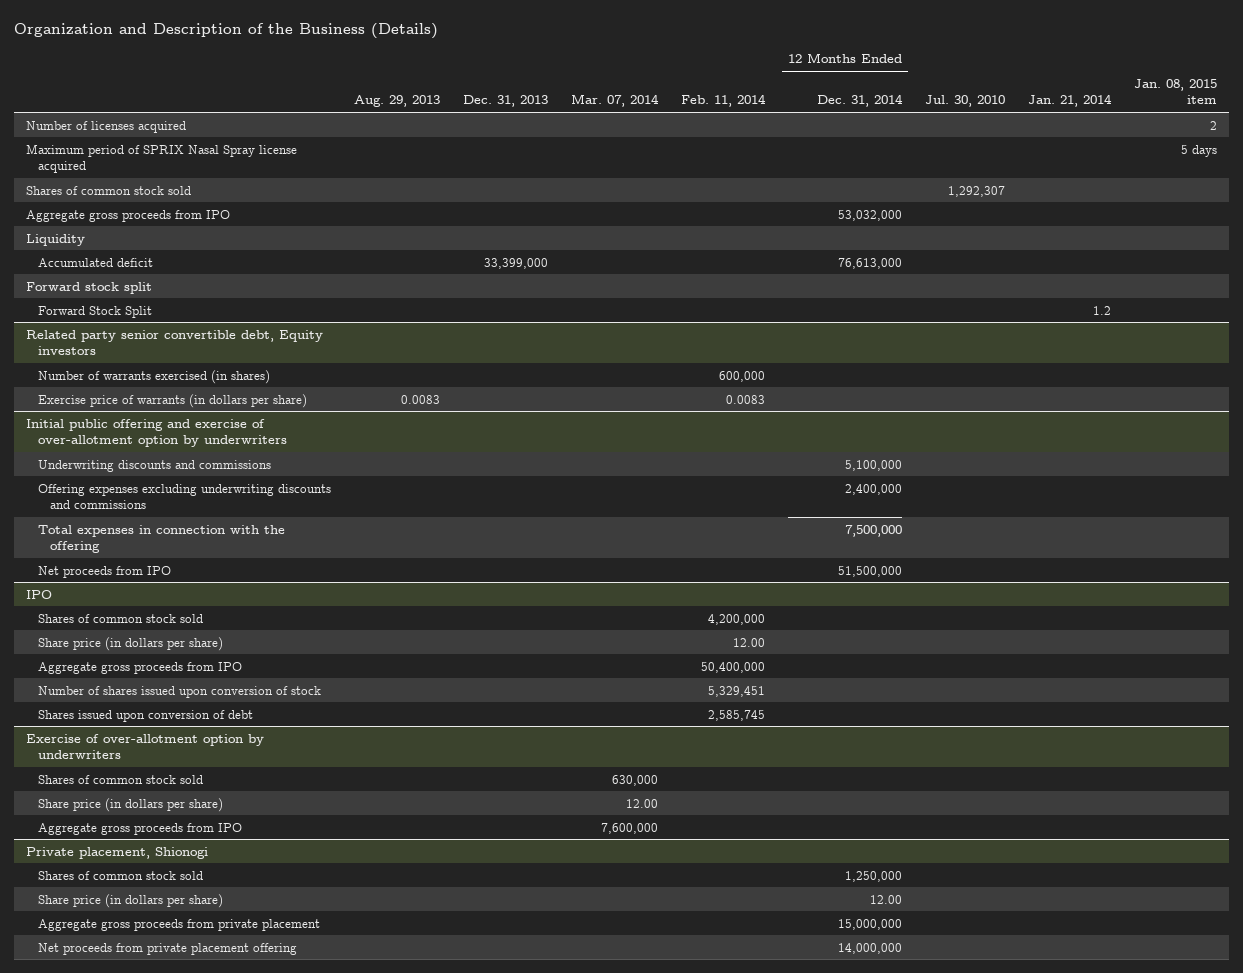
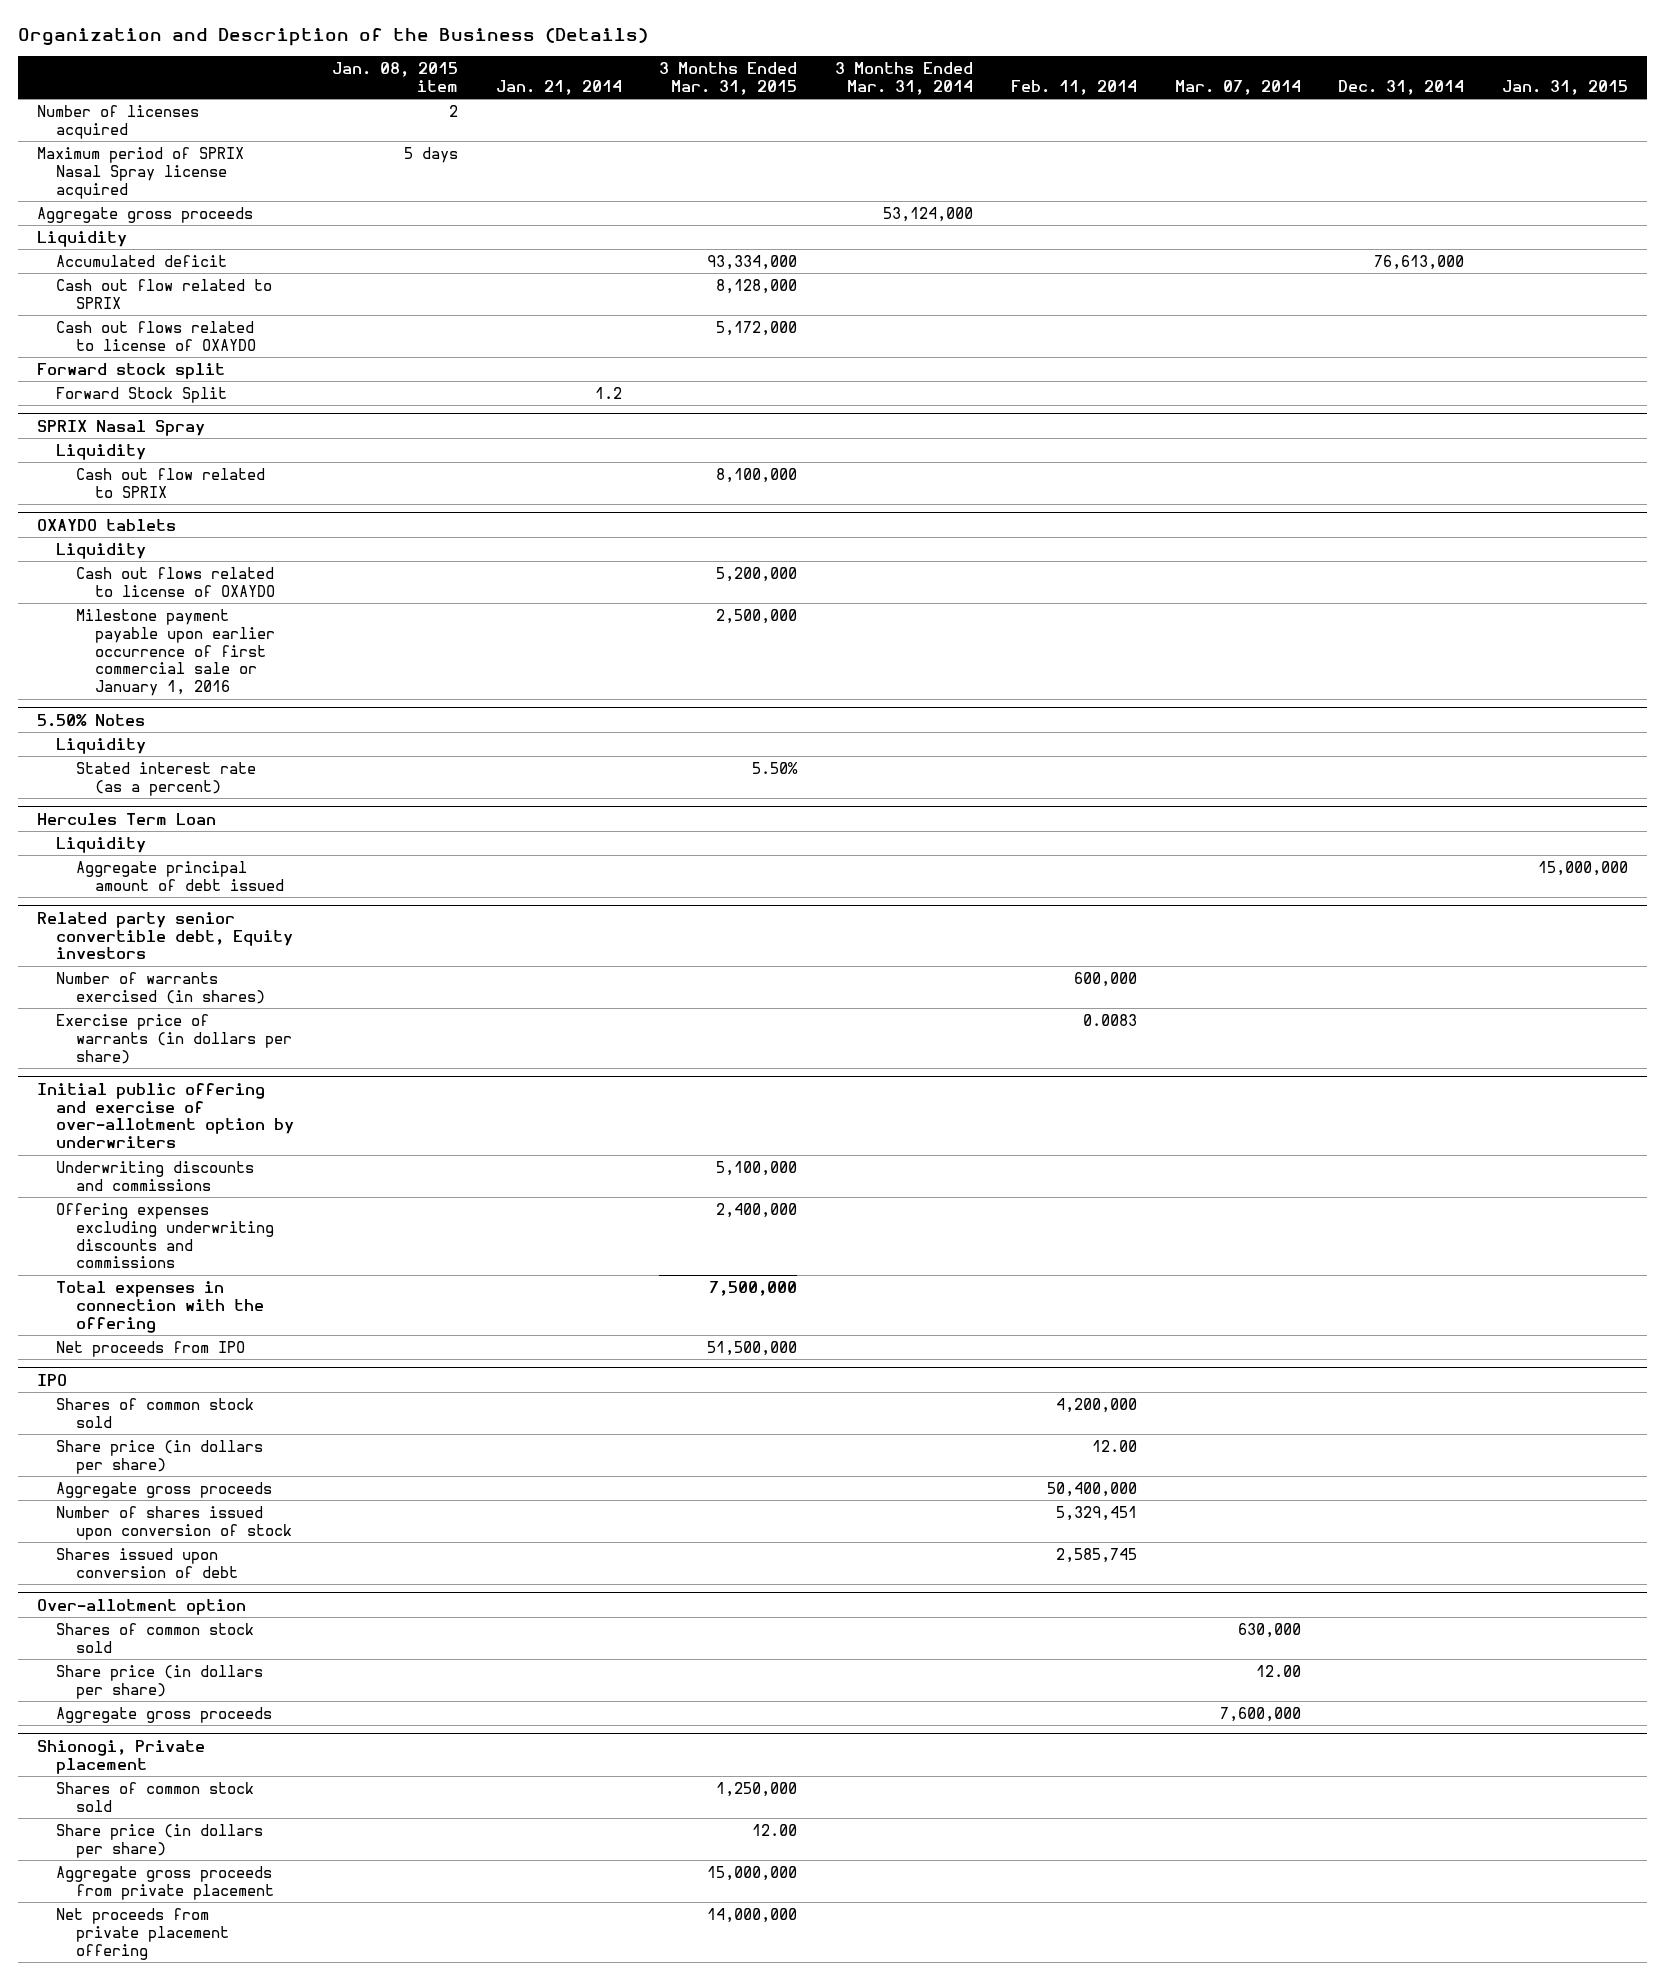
- | Aug. 29, 2013 | Dec. 31, 2013 | Mar. 07, 2014 | Feb. 11, 2014 | 12 Months Ended Dec. 31, 2014 | Jul. 30, 2010 | Jan. 21, 2014 | Jan. 08, 2015 item
+ | Jan. 08, 2015 item | Jan. 21, 2014 | 3 Months Ended Mar. 31, 2015 | 3 Months Ended Mar. 31, 2014 | Feb. 11, 2014 | Mar. 07, 2014 | Dec. 31, 2014 | Jan. 31, 2015
- Shares of common stock sold | | | | | | 1,292,307 | |
- Aggregate gross proceeds from IPO | | | | | 53,032,000 | | |
+ Aggregate gross proceeds | | | | 53,124,000 | | | |
+ Cash out flow related to SPRIX | | | 8,128,000 | | | | |
+ Cash out flows related to license of OXAYDO | | | 5,172,000 | | | | |
+ SPRIX Nasal Spray
+ Liquidity
+ Cash out flow related to SPRIX | | | 8,100,000 | | | | |
+ OXAYDO tablets
+ Liquidity
+ Cash out flows related to license of OXAYDO | | | 5,200,000 | | | | |
+ Milestone payment payable upon earlier occurrence of first commercial sale or January 1, 2016 | | | 2,500,000 | | | | |
+ 5.50% Notes
+ Liquidity
+ Stated interest rate (as a percent) | | | 5.50% | | | | |
+ Hercules Term Loan
+ Liquidity
+ Aggregate principal amount of debt issued | | | | | | | | 15,000,000
@ IPO
- Aggregate gross proceeds from IPO | | | | 50,400,000 | | | |
+ Aggregate gross proceeds | | | | | 50,400,000 | | |
- Exercise of over-allotment option by underwriters
+ Over-allotment option
- Aggregate gross proceeds from IPO | | | 7,600,000 | | | | |
- Private placement, Shionogi
+ Aggregate gross proceeds | | | | | | 7,600,000 | |
+ Shionogi, Private placement

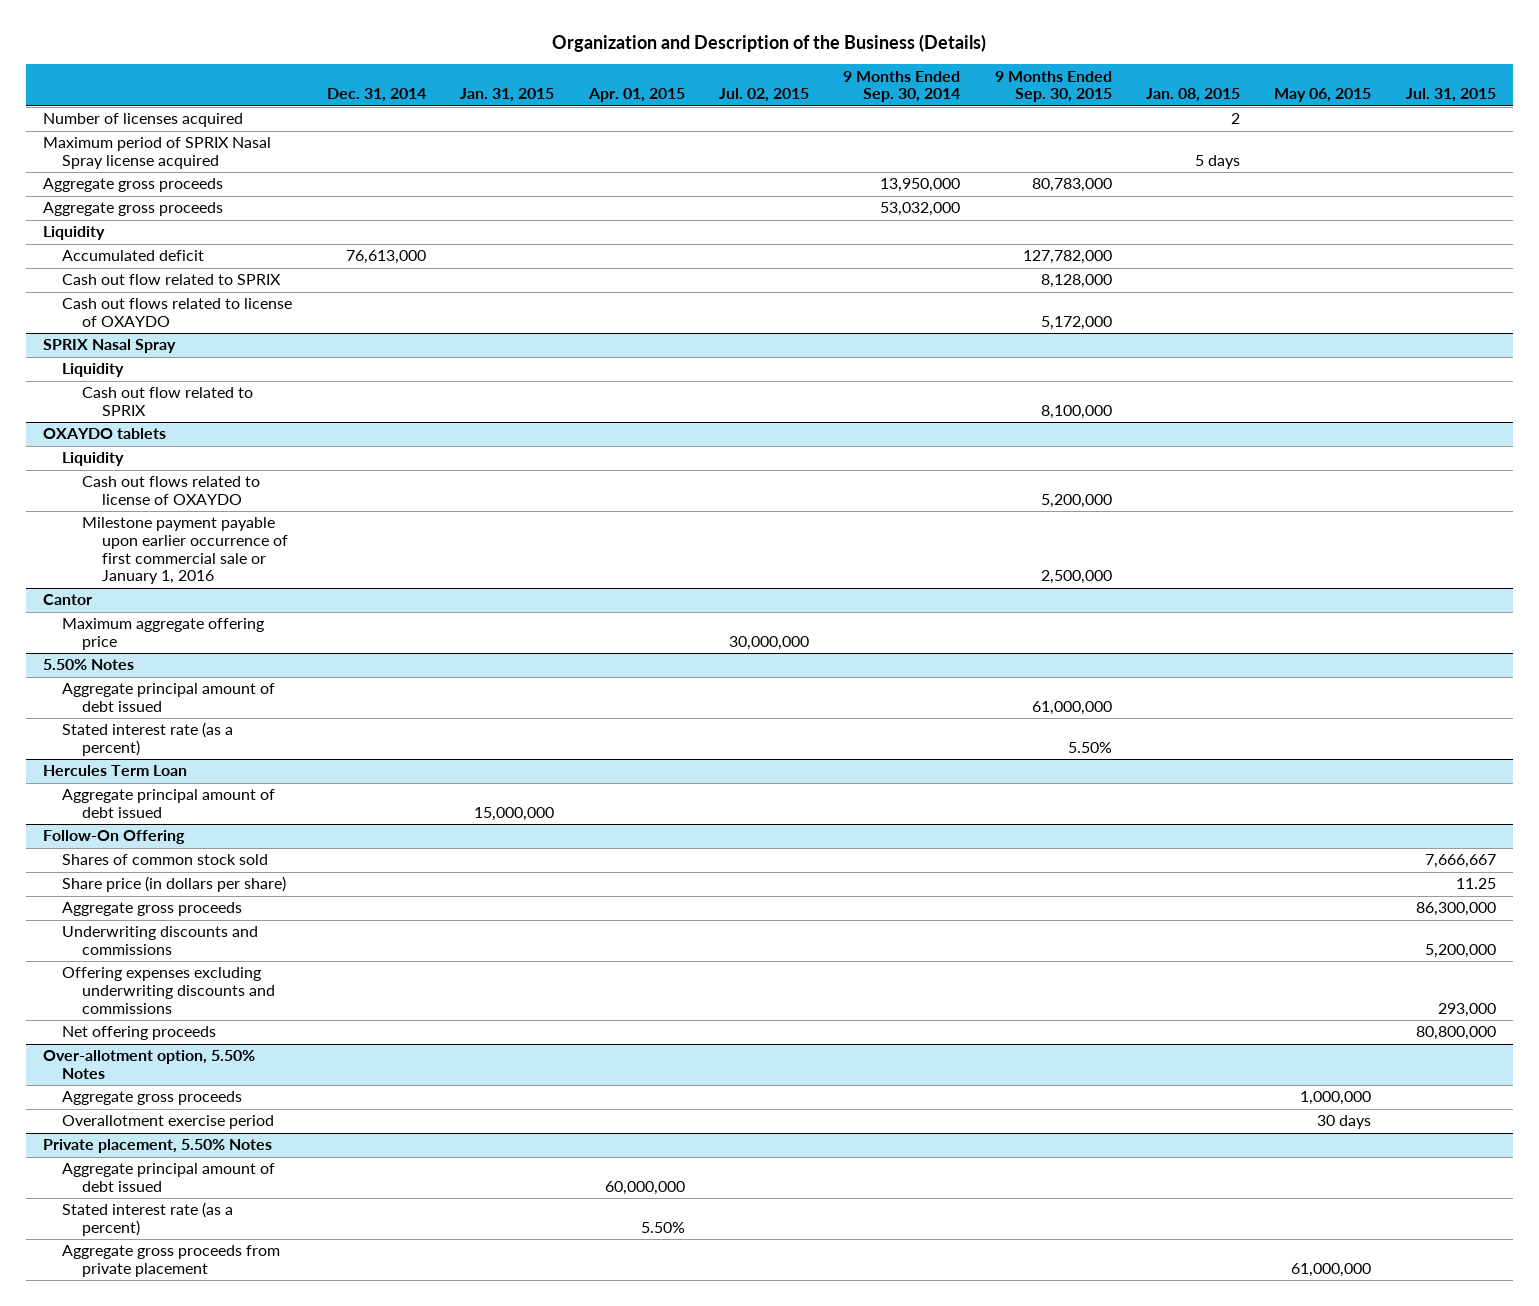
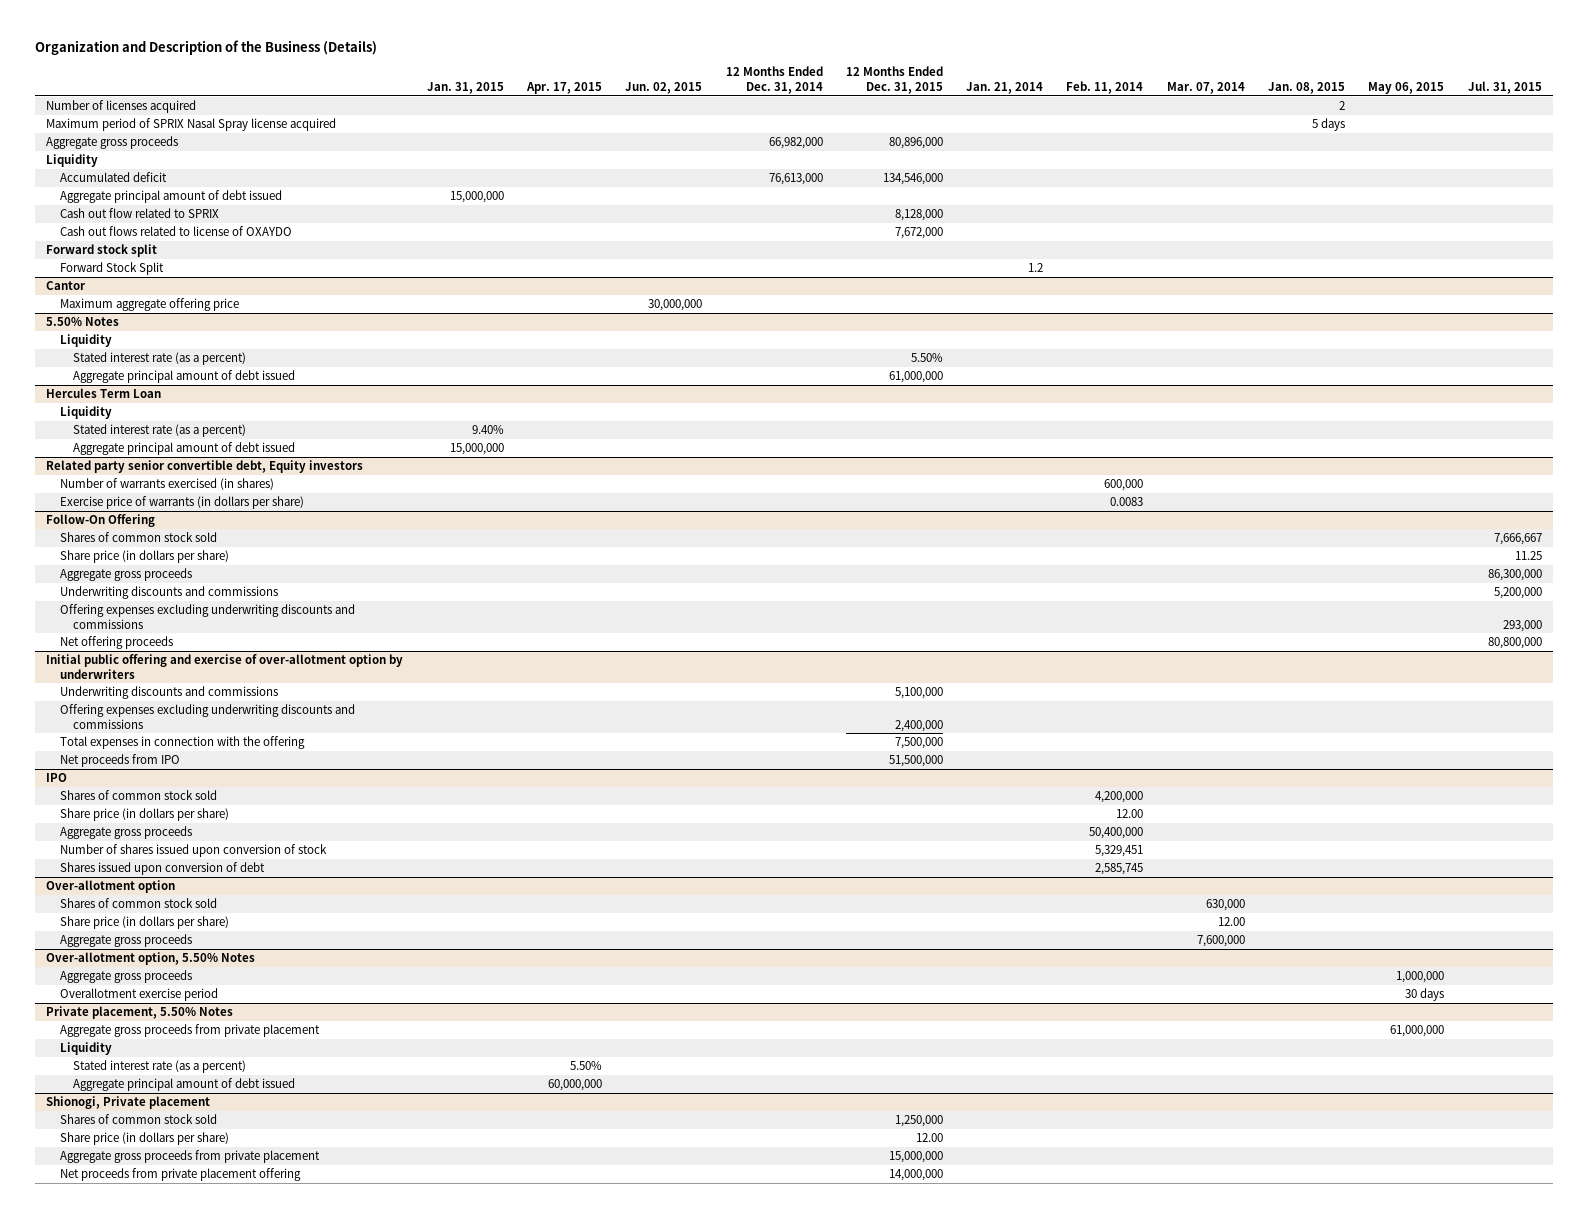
- | Dec. 31, 2014 | Jan. 31, 2015 | Apr. 01, 2015 | Jul. 02, 2015 | 9 Months Ended Sep. 30, 2014 | 9 Months Ended Sep. 30, 2015 | Jan. 08, 2015 | May 06, 2015 | Jul. 31, 2015
+ | Jan. 31, 2015 | Apr. 17, 2015 | Jun. 02, 2015 | 12 Months Ended Dec. 31, 2014 | 12 Months Ended Dec. 31, 2015 | Jan. 21, 2014 | Feb. 11, 2014 | Mar. 07, 2014 | Jan. 08, 2015 | May 06, 2015 | Jul. 31, 2015
- Aggregate gross proceeds | | | | | 53,032,000 | | | |
+ Aggregate principal amount of debt issued | 15,000,000 | | | | | | | | | |
- SPRIX Nasal Spray
- Liquidity
- Cash out flow related to SPRIX | | | | | | 8,100,000 | | |
- OXAYDO tablets
- Liquidity
- Cash out flows related to license of OXAYDO | | | | | | 5,200,000 | | |
- Milestone payment payable upon earlier occurrence of first commercial sale or January 1, 2016 | | | | | | 2,500,000 | | |
+ Forward stock split
+ Forward Stock Split | | | | | | 1.2 | | | | |
@ 5.50% Notes
+ Liquidity
moved down: Aggregate principal amount of debt issued | | | | | 61,000,000 | | | | | |
@ Hercules Term Loan
+ Liquidity
+ Stated interest rate (as a percent) | 9.40% | | | | | | | | | |
+ Related party senior convertible debt, Equity investors
+ Number of warrants exercised (in shares) | | | | | | | 600,000 | | | |
+ Exercise price of warrants (in dollars per share) | | | | | | | 0.0083 | | | |
+ Initial public offering and exercise of over-allotment option by underwriters
+ Underwriting discounts and commissions | | | | | 5,100,000 | | | | | |
+ Offering expenses excluding underwriting discounts and commissions | | | | | 2,400,000 | | | | | |
+ Total expenses in connection with the offering | | | | | 7,500,000 | | | | | |
+ Net proceeds from IPO | | | | | 51,500,000 | | | | | |
+ IPO
+ Shares of common stock sold | | | | | | | 4,200,000 | | | |
+ Share price (in dollars per share) | | | | | | | 12.00 | | | |
+ Aggregate gross proceeds | | | | | | | 50,400,000 | | | |
+ Number of shares issued upon conversion of stock | | | | | | | 5,329,451 | | | |
+ Shares issued upon conversion of debt | | | | | | | 2,585,745 | | | |
+ Over-allotment option
+ Shares of common stock sold | | | | | | | | 630,000 | | |
+ Share price (in dollars per share) | | | | | | | | 12.00 | | |
+ Aggregate gross proceeds | | | | | | | | 7,600,000 | | |
@ Private placement, 5.50% Notes
+ Liquidity
moved down: Stated interest rate (as a percent) | | 5.50% | | | | | | | | |
moved down: Aggregate principal amount of debt issued | | 60,000,000 | | | | | | | | |
+ Shionogi, Private placement
+ Shares of common stock sold | | | | | 1,250,000 | | | | | |
+ Share price (in dollars per share) | | | | | 12.00 | | | | | |
+ Aggregate gross proceeds from private placement | | | | | 15,000,000 | | | | | |
+ Net proceeds from private placement offering | | | | | 14,000,000 | | | | | |

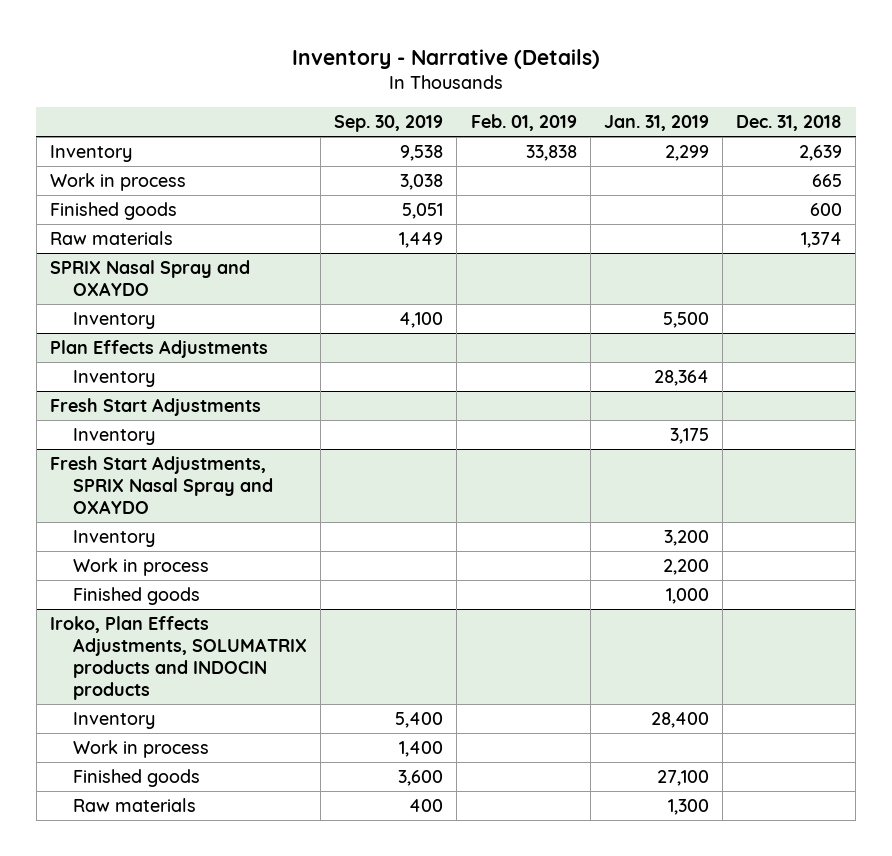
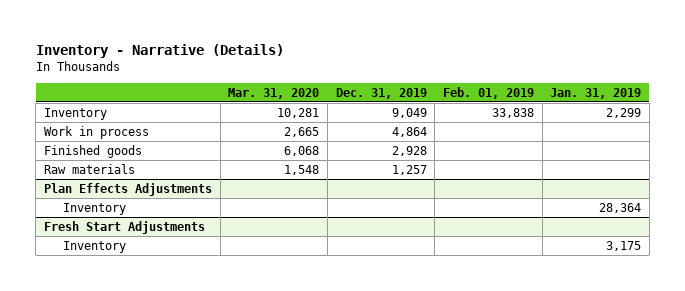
- | Sep. 30, 2019 | Feb. 01, 2019 | Jan. 31, 2019 | Dec. 31, 2018
+ | Mar. 31, 2020 | Dec. 31, 2019 | Feb. 01, 2019 | Jan. 31, 2019
- SPRIX Nasal Spray and OXAYDO
- Inventory | 4,100 | | 5,500 |
- Fresh Start Adjustments, SPRIX Nasal Spray and OXAYDO
- Inventory | | | 3,200 |
- Work in process | | | 2,200 |
- Finished goods | | | 1,000 |
- Iroko, Plan Effects Adjustments, SOLUMATRIX products and INDOCIN products
- Inventory | 5,400 | | 28,400 |
- Work in process | 1,400 | | |
- Finished goods | 3,600 | | 27,100 |
- Raw materials | 400 | | 1,300 |

